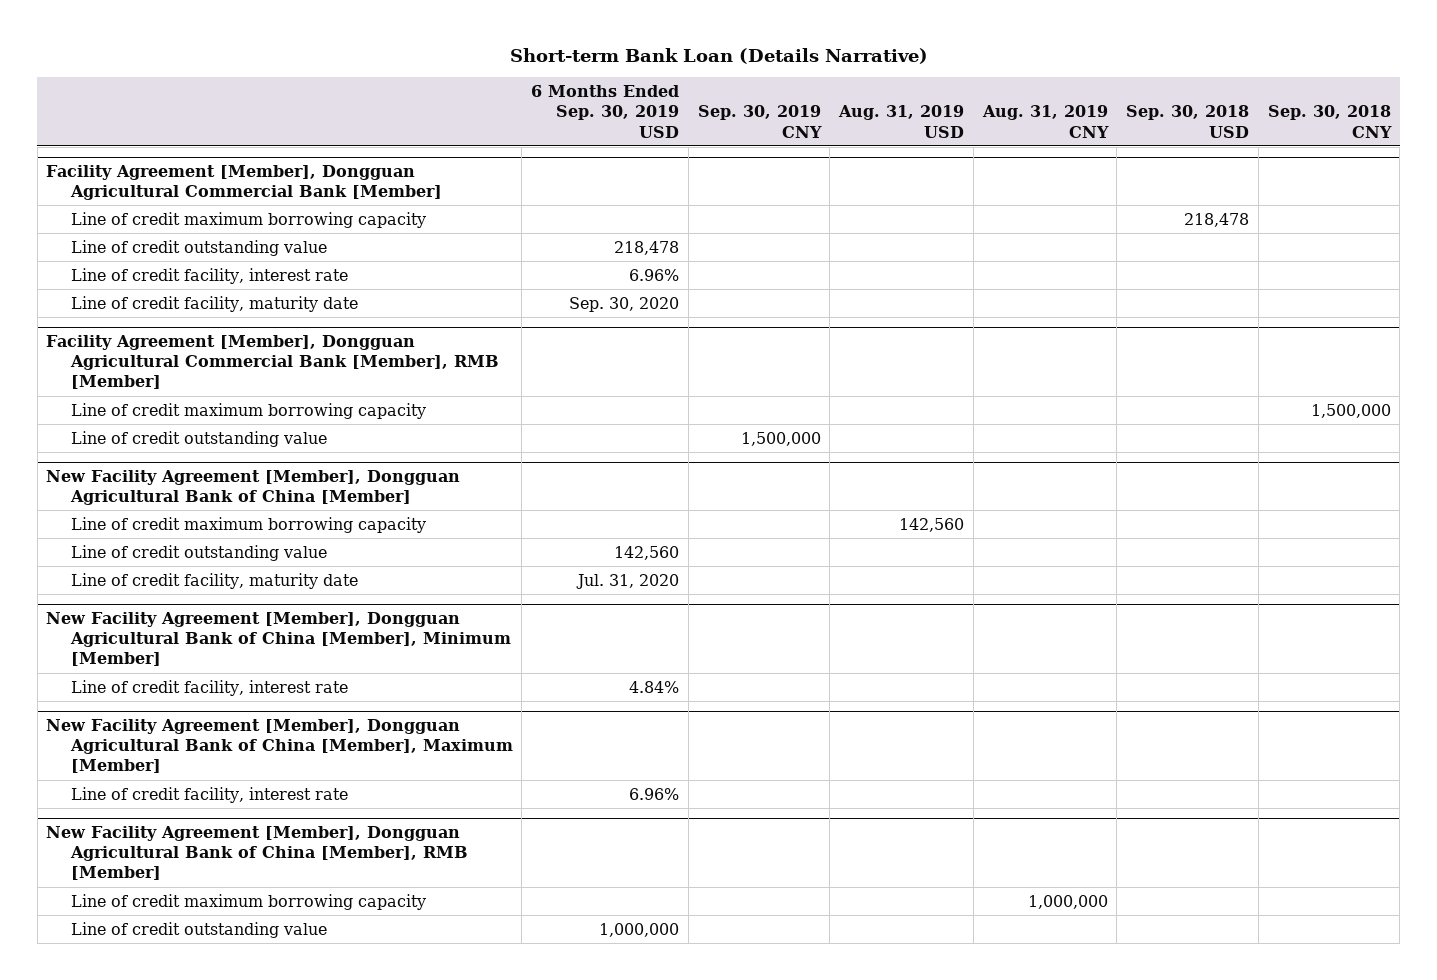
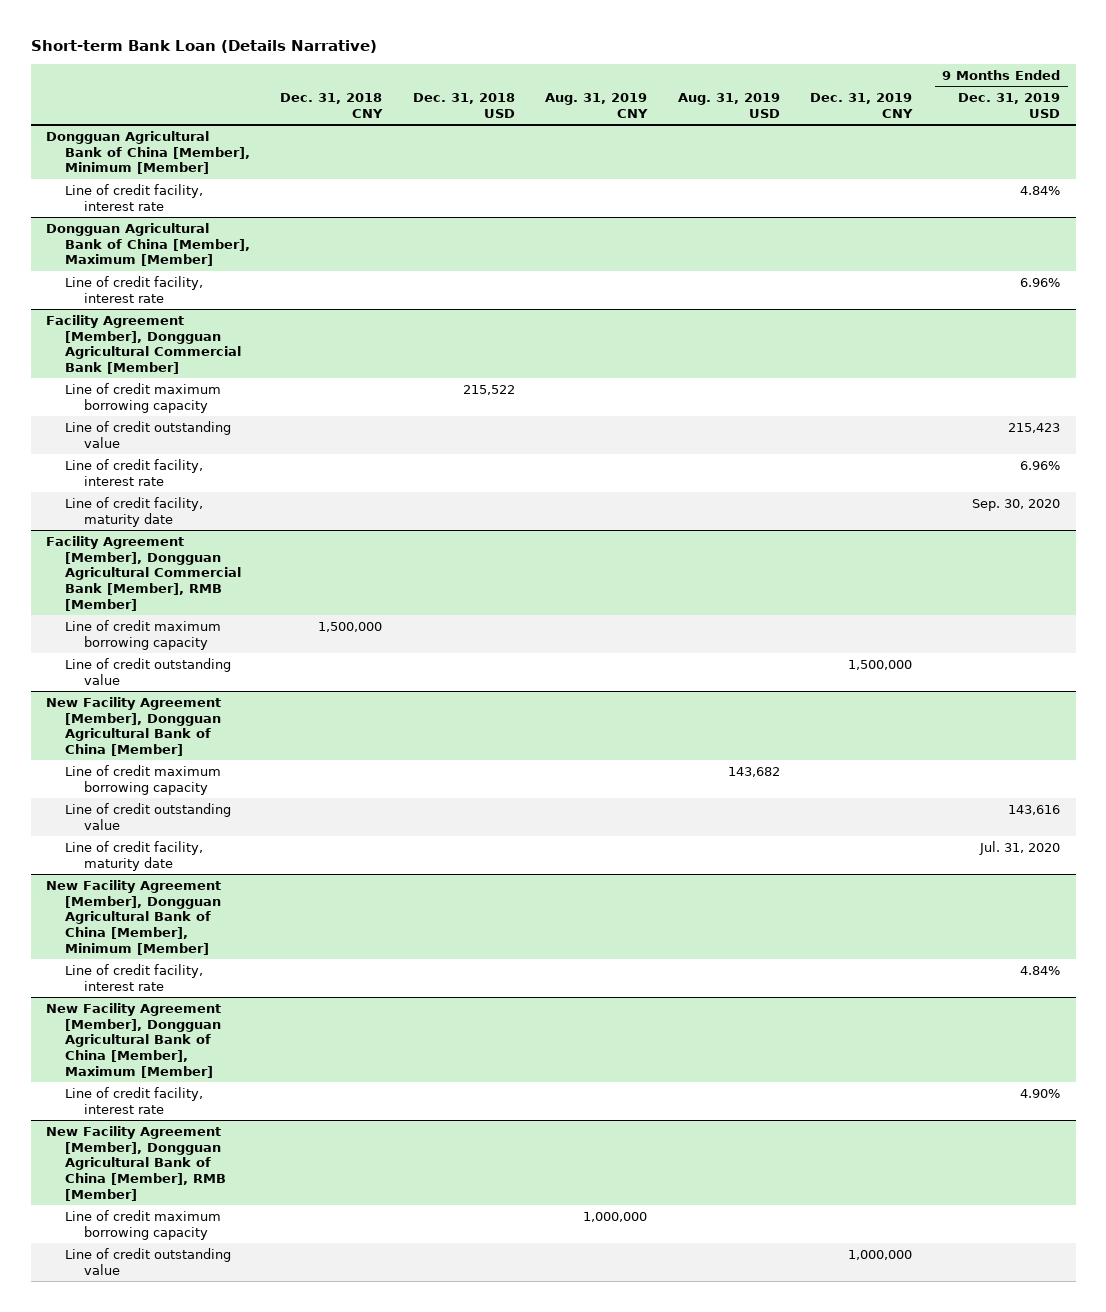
- | 6 Months Ended Sep. 30, 2019 USD | Sep. 30, 2019 CNY | Aug. 31, 2019 USD | Aug. 31, 2019 CNY | Sep. 30, 2018 USD | Sep. 30, 2018 CNY
+ | Dec. 31, 2018 CNY | Dec. 31, 2018 USD | Aug. 31, 2019 CNY | Aug. 31, 2019 USD | Dec. 31, 2019 CNY | 9 Months Ended Dec. 31, 2019 USD
+ Dongguan Agricultural Bank of China [Member], Minimum [Member]
+ Line of credit facility, interest rate | | | | | | 4.84%
+ Dongguan Agricultural Bank of China [Member], Maximum [Member]
+ Line of credit facility, interest rate | | | | | | 6.96%
@ New Facility Agreement [Member], Dongguan Agricultural Bank of China [Member]
- Line of credit maximum borrowing capacity | | | 142,560 | | |
+ Line of credit maximum borrowing capacity | | | | 143,682 | |

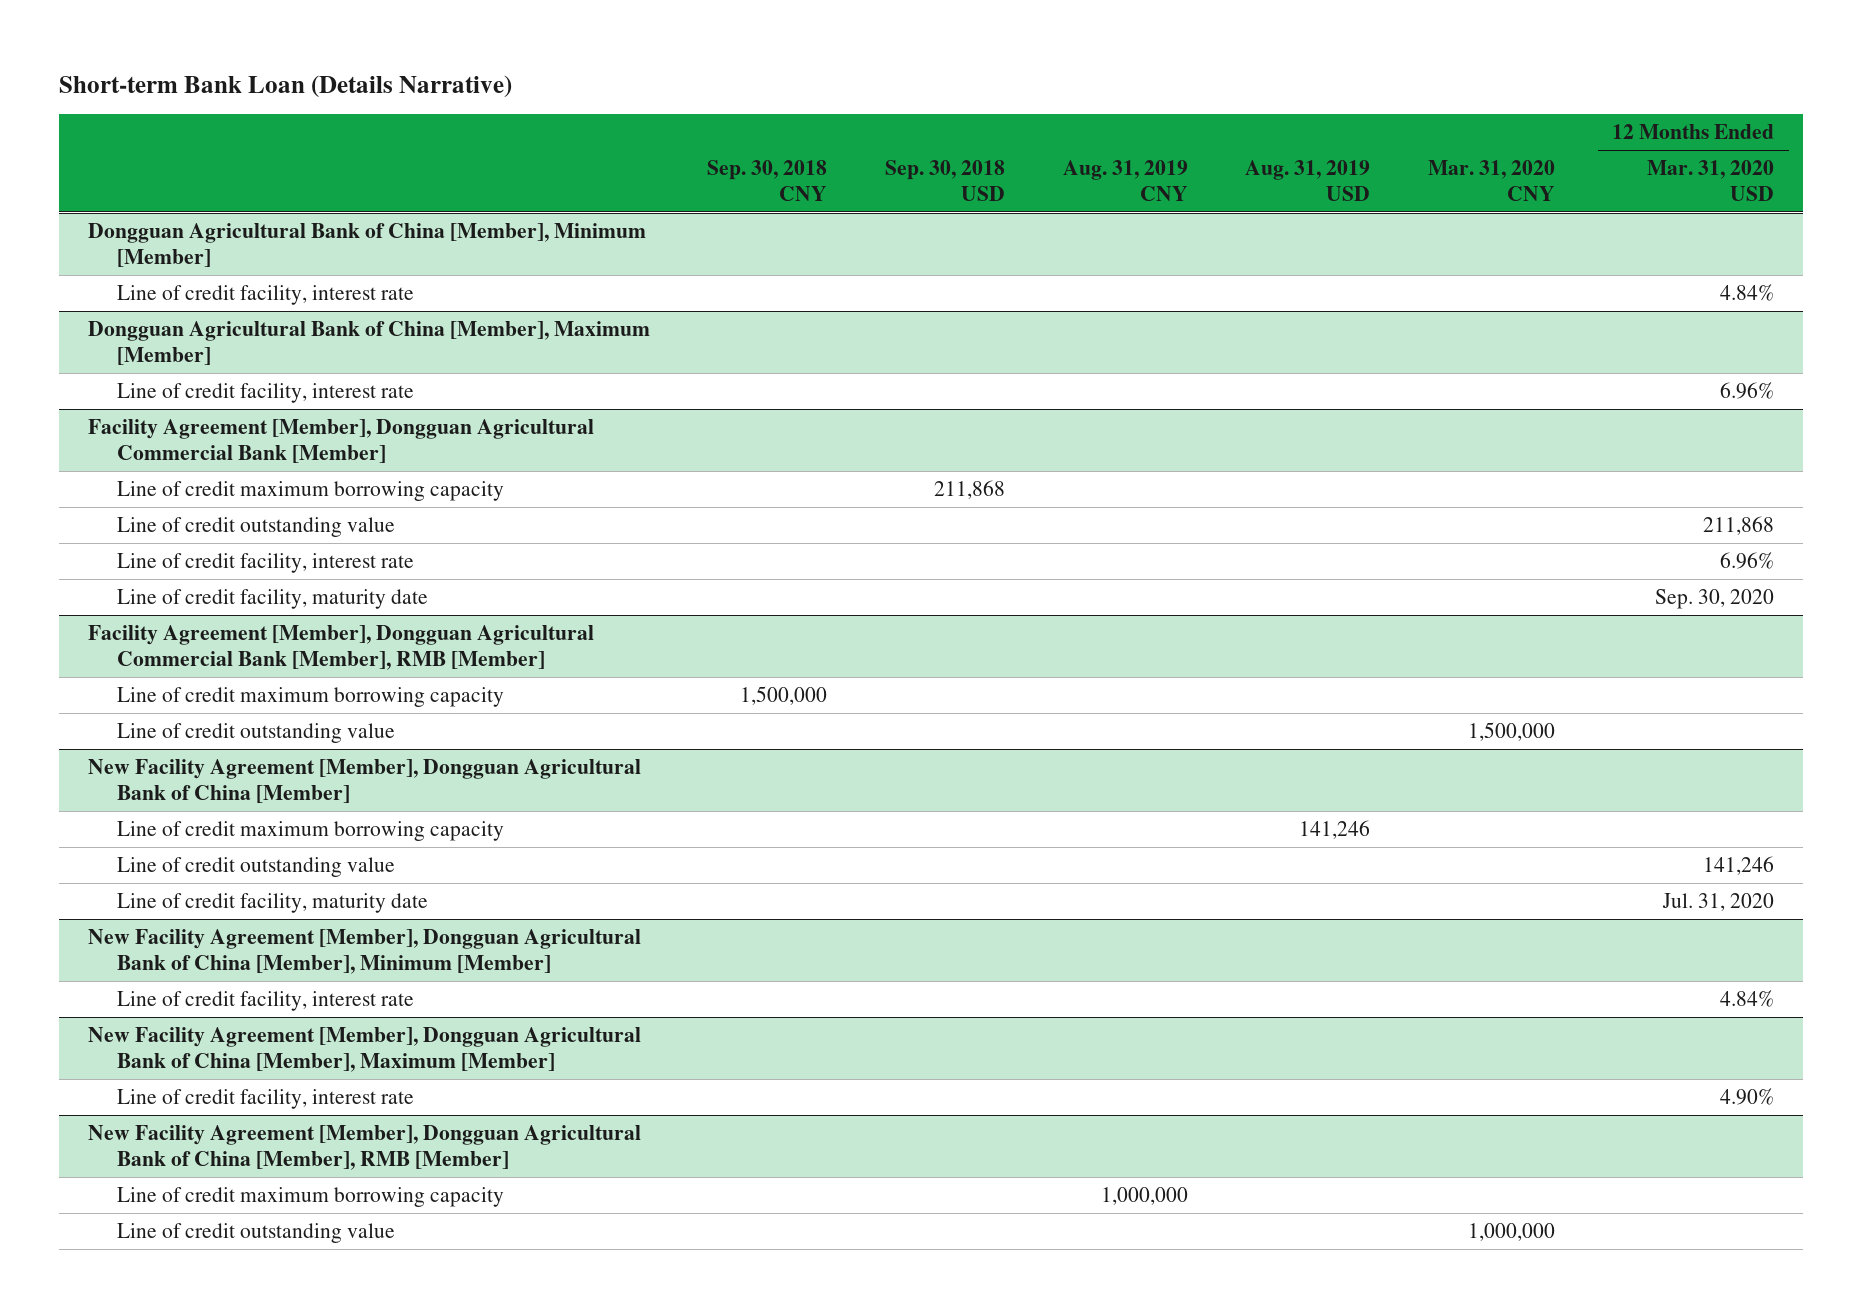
- | Dec. 31, 2018 CNY | Dec. 31, 2018 USD | Aug. 31, 2019 CNY | Aug. 31, 2019 USD | Dec. 31, 2019 CNY | 9 Months Ended Dec. 31, 2019 USD
+ | Sep. 30, 2018 CNY | Sep. 30, 2018 USD | Aug. 31, 2019 CNY | Aug. 31, 2019 USD | Mar. 31, 2020 CNY | 12 Months Ended Mar. 31, 2020 USD
@ New Facility Agreement [Member], Dongguan Agricultural Bank of China [Member]
- Line of credit maximum borrowing capacity | | | | 143,682 | |
+ Line of credit maximum borrowing capacity | | | | 141,246 | |

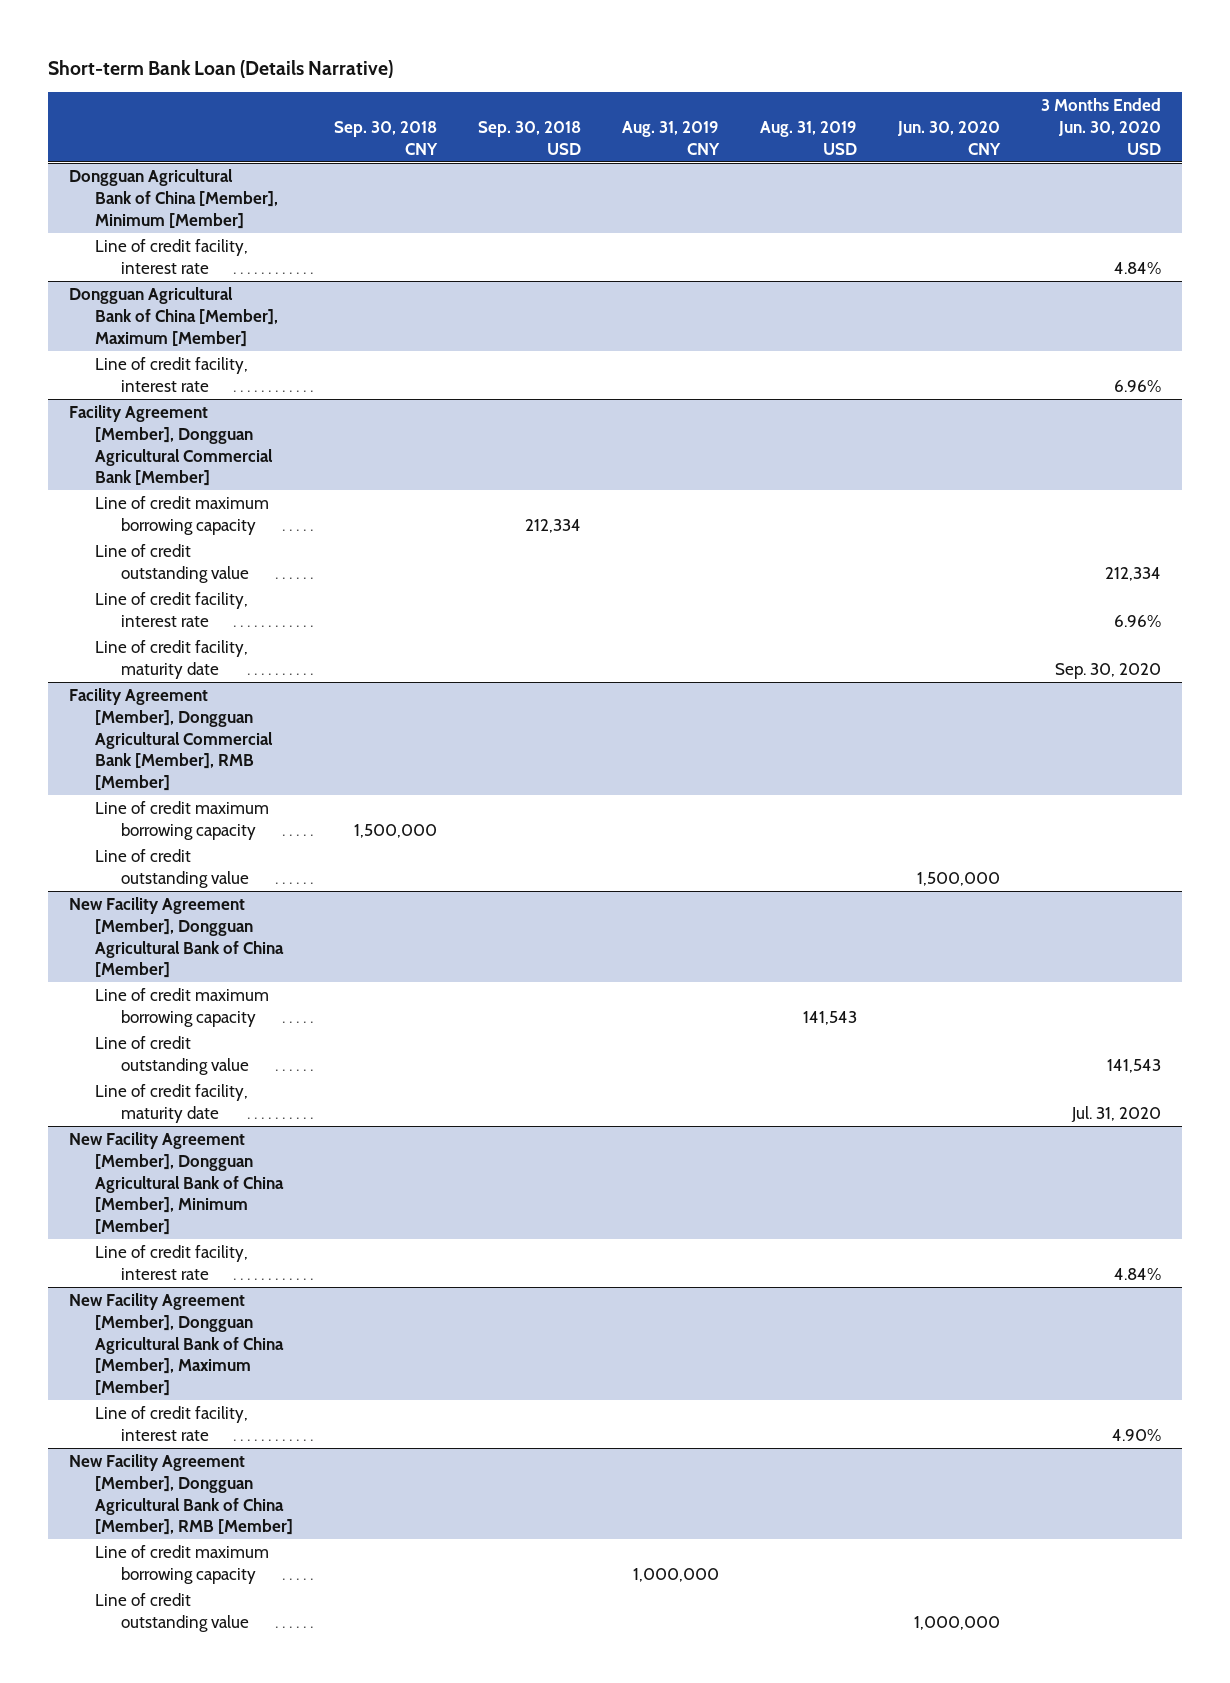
- | Sep. 30, 2018 CNY | Sep. 30, 2018 USD | Aug. 31, 2019 CNY | Aug. 31, 2019 USD | Mar. 31, 2020 CNY | 12 Months Ended Mar. 31, 2020 USD
+ | Sep. 30, 2018 CNY | Sep. 30, 2018 USD | Aug. 31, 2019 CNY | Aug. 31, 2019 USD | Jun. 30, 2020 CNY | 3 Months Ended Jun. 30, 2020 USD
@ Facility Agreement [Member], Dongguan Agricultural Commercial Bank [Member]
- Line of credit maximum borrowing capacity | | 211,868 | | | |
+ Line of credit maximum borrowing capacity | | 212,334 | | | |
@ New Facility Agreement [Member], Dongguan Agricultural Bank of China [Member]
- Line of credit maximum borrowing capacity | | | | 141,246 | |
+ Line of credit maximum borrowing capacity | | | | 141,543 | |

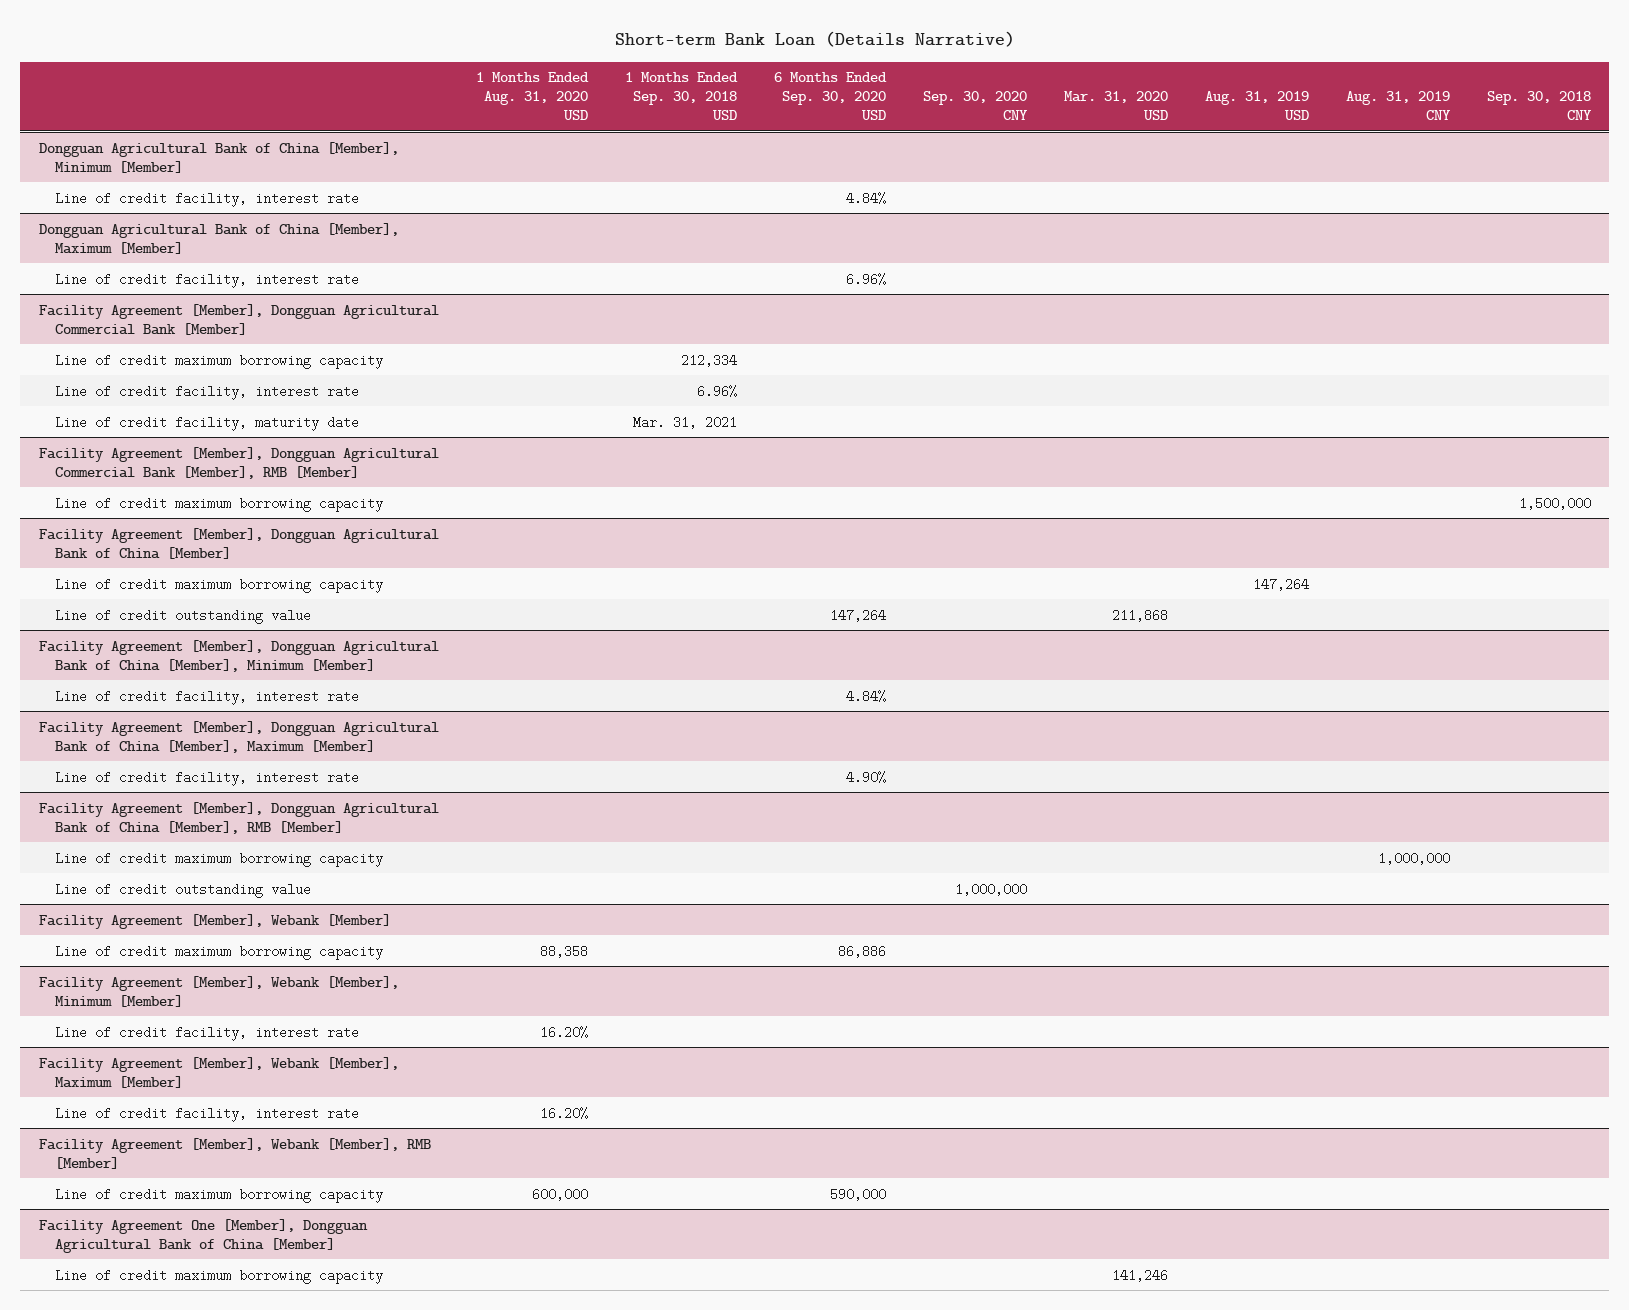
- | Sep. 30, 2018 CNY | Sep. 30, 2018 USD | Aug. 31, 2019 CNY | Aug. 31, 2019 USD | Jun. 30, 2020 CNY | 3 Months Ended Jun. 30, 2020 USD
+ | 1 Months Ended Aug. 31, 2020 USD | 1 Months Ended Sep. 30, 2018 USD | 6 Months Ended Sep. 30, 2020 USD | Sep. 30, 2020 CNY | Mar. 31, 2020 USD | Aug. 31, 2019 USD | Aug. 31, 2019 CNY | Sep. 30, 2018 CNY
@ Facility Agreement [Member], Dongguan Agricultural Commercial Bank [Member]
- Line of credit outstanding value | | | | | | 212,334
@ Facility Agreement [Member], Dongguan Agricultural Commercial Bank [Member], RMB [Member]
- Line of credit outstanding value | | | | | 1,500,000 |
- New Facility Agreement [Member], Dongguan Agricultural Bank of China [Member]
- Line of credit maximum borrowing capacity | | | | 141,543 | |
+ Facility Agreement [Member], Dongguan Agricultural Bank of China [Member]
+ Line of credit maximum borrowing capacity | | | | | | 147,264 | |
- Line of credit facility, maturity date | | | | | | Jul. 31, 2020
- New Facility Agreement [Member], Dongguan Agricultural Bank of China [Member], Minimum [Member]
+ Facility Agreement [Member], Dongguan Agricultural Bank of China [Member], Minimum [Member]
- New Facility Agreement [Member], Dongguan Agricultural Bank of China [Member], Maximum [Member]
+ Facility Agreement [Member], Dongguan Agricultural Bank of China [Member], Maximum [Member]
- New Facility Agreement [Member], Dongguan Agricultural Bank of China [Member], RMB [Member]
+ Facility Agreement [Member], Dongguan Agricultural Bank of China [Member], RMB [Member]
+ Facility Agreement [Member], Webank [Member]
+ Line of credit maximum borrowing capacity | 88,358 | | 86,886 | | | | |
+ Facility Agreement [Member], Webank [Member], Minimum [Member]
+ Line of credit facility, interest rate | 16.20% | | | | | | |
+ Facility Agreement [Member], Webank [Member], Maximum [Member]
+ Line of credit facility, interest rate | 16.20% | | | | | | |
+ Facility Agreement [Member], Webank [Member], RMB [Member]
+ Line of credit maximum borrowing capacity | 600,000 | | 590,000 | | | | |
+ Facility Agreement One [Member], Dongguan Agricultural Bank of China [Member]
+ Line of credit maximum borrowing capacity | | | | | 141,246 | | |

